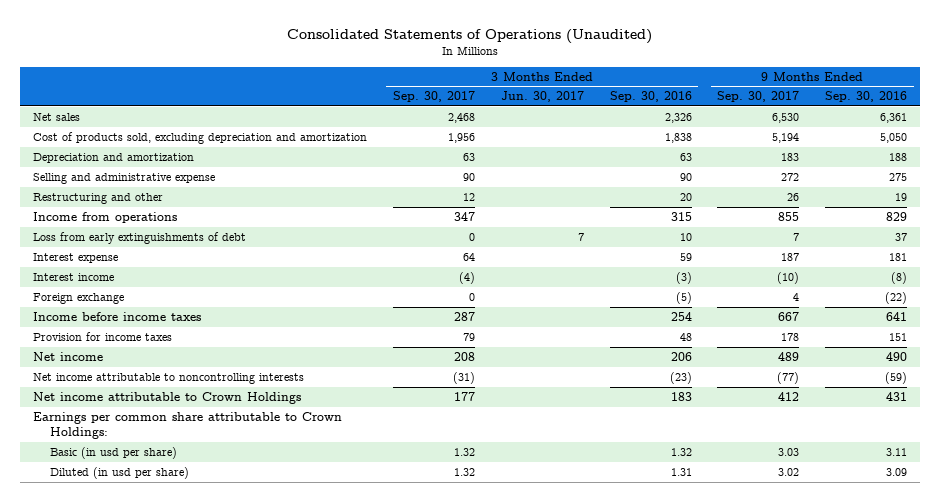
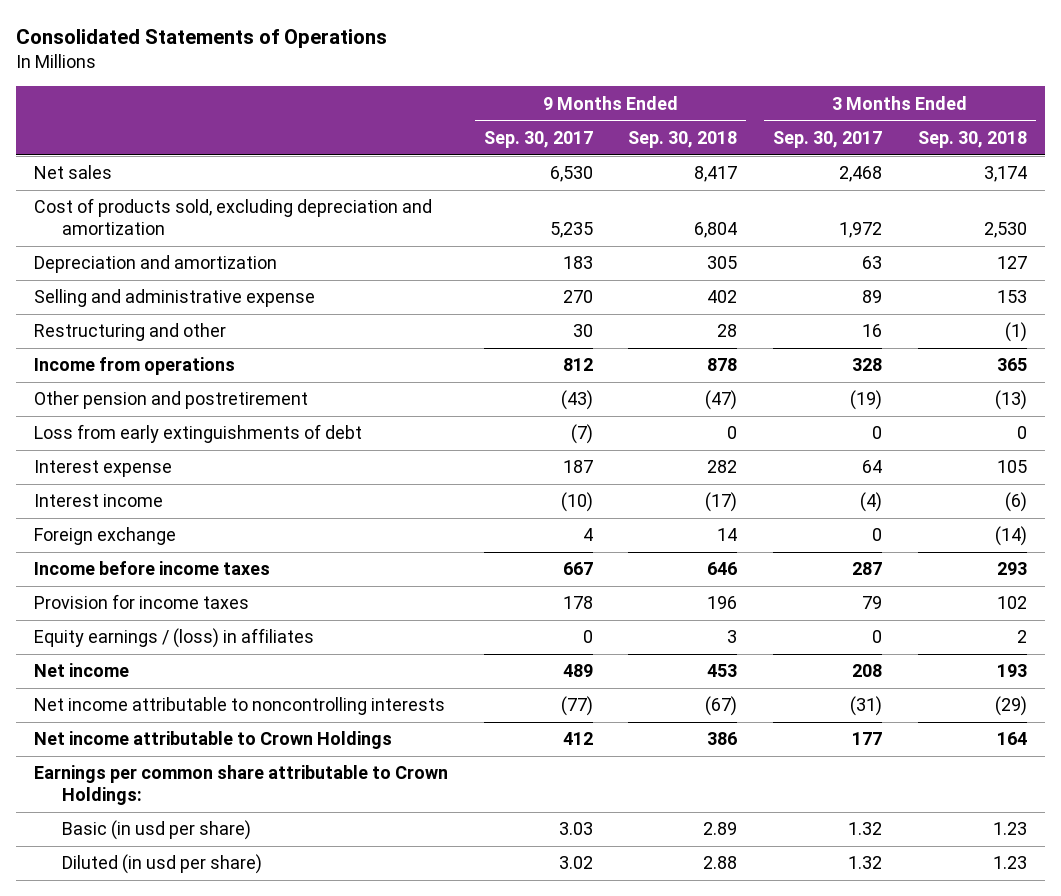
- Consolidated Statements of Operations (Unaudited)
+ Consolidated Statements of Operations
- | 3 Months Ended Sep. 30, 2017 | 3 Months Ended Jun. 30, 2017 | 3 Months Ended Sep. 30, 2016 | 9 Months Ended Sep. 30, 2017 | 9 Months Ended Sep. 30, 2016
+ | 9 Months Ended Sep. 30, 2017 | 9 Months Ended Sep. 30, 2018 | 3 Months Ended Sep. 30, 2017 | 3 Months Ended Sep. 30, 2018
- Cost of products sold, excluding depreciation and amortization | 1,956 | | 1,838 | 5,194 | 5,050
+ Cost of products sold, excluding depreciation and amortization | 5,235 | 6,804 | 1,972 | 2,530
- Selling and administrative expense | 90 | | 90 | 272 | 275
- Restructuring and other | 12 | | 20 | 26 | 19
- Income from operations | 347 | | 315 | 855 | 829
- Loss from early extinguishments of debt | 0 | 7 | 10 | 7 | 37
+ Selling and administrative expense | 270 | 402 | 89 | 153
+ Restructuring and other | 30 | 28 | 16 | (1)
+ Income from operations | 812 | 878 | 328 | 365
+ Other pension and postretirement | (43) | (47) | (19) | (13)
+ Loss from early extinguishments of debt | (7) | 0 | 0 | 0
+ Equity earnings / (loss) in affiliates | 0 | 3 | 0 | 2

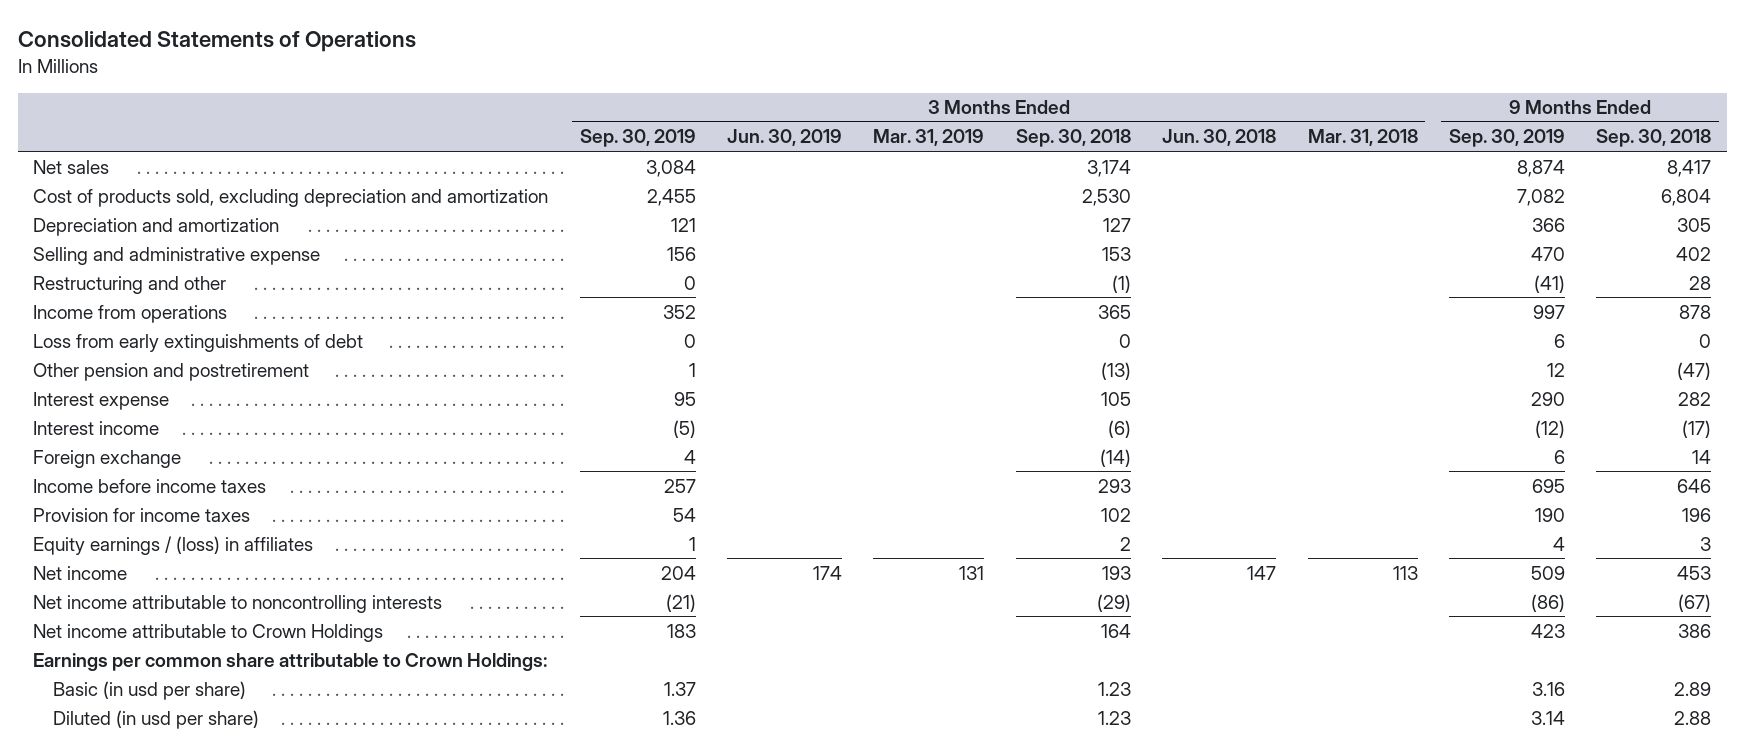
- | 9 Months Ended Sep. 30, 2017 | 9 Months Ended Sep. 30, 2018 | 3 Months Ended Sep. 30, 2017 | 3 Months Ended Sep. 30, 2018
+ | 3 Months Ended Sep. 30, 2019 | 3 Months Ended Jun. 30, 2019 | 3 Months Ended Mar. 31, 2019 | 3 Months Ended Sep. 30, 2018 | 3 Months Ended Jun. 30, 2018 | 3 Months Ended Mar. 31, 2018 | 9 Months Ended Sep. 30, 2019 | 9 Months Ended Sep. 30, 2018
moved down: Other pension and postretirement | 1 | | | (13) | | | 12 | (47)

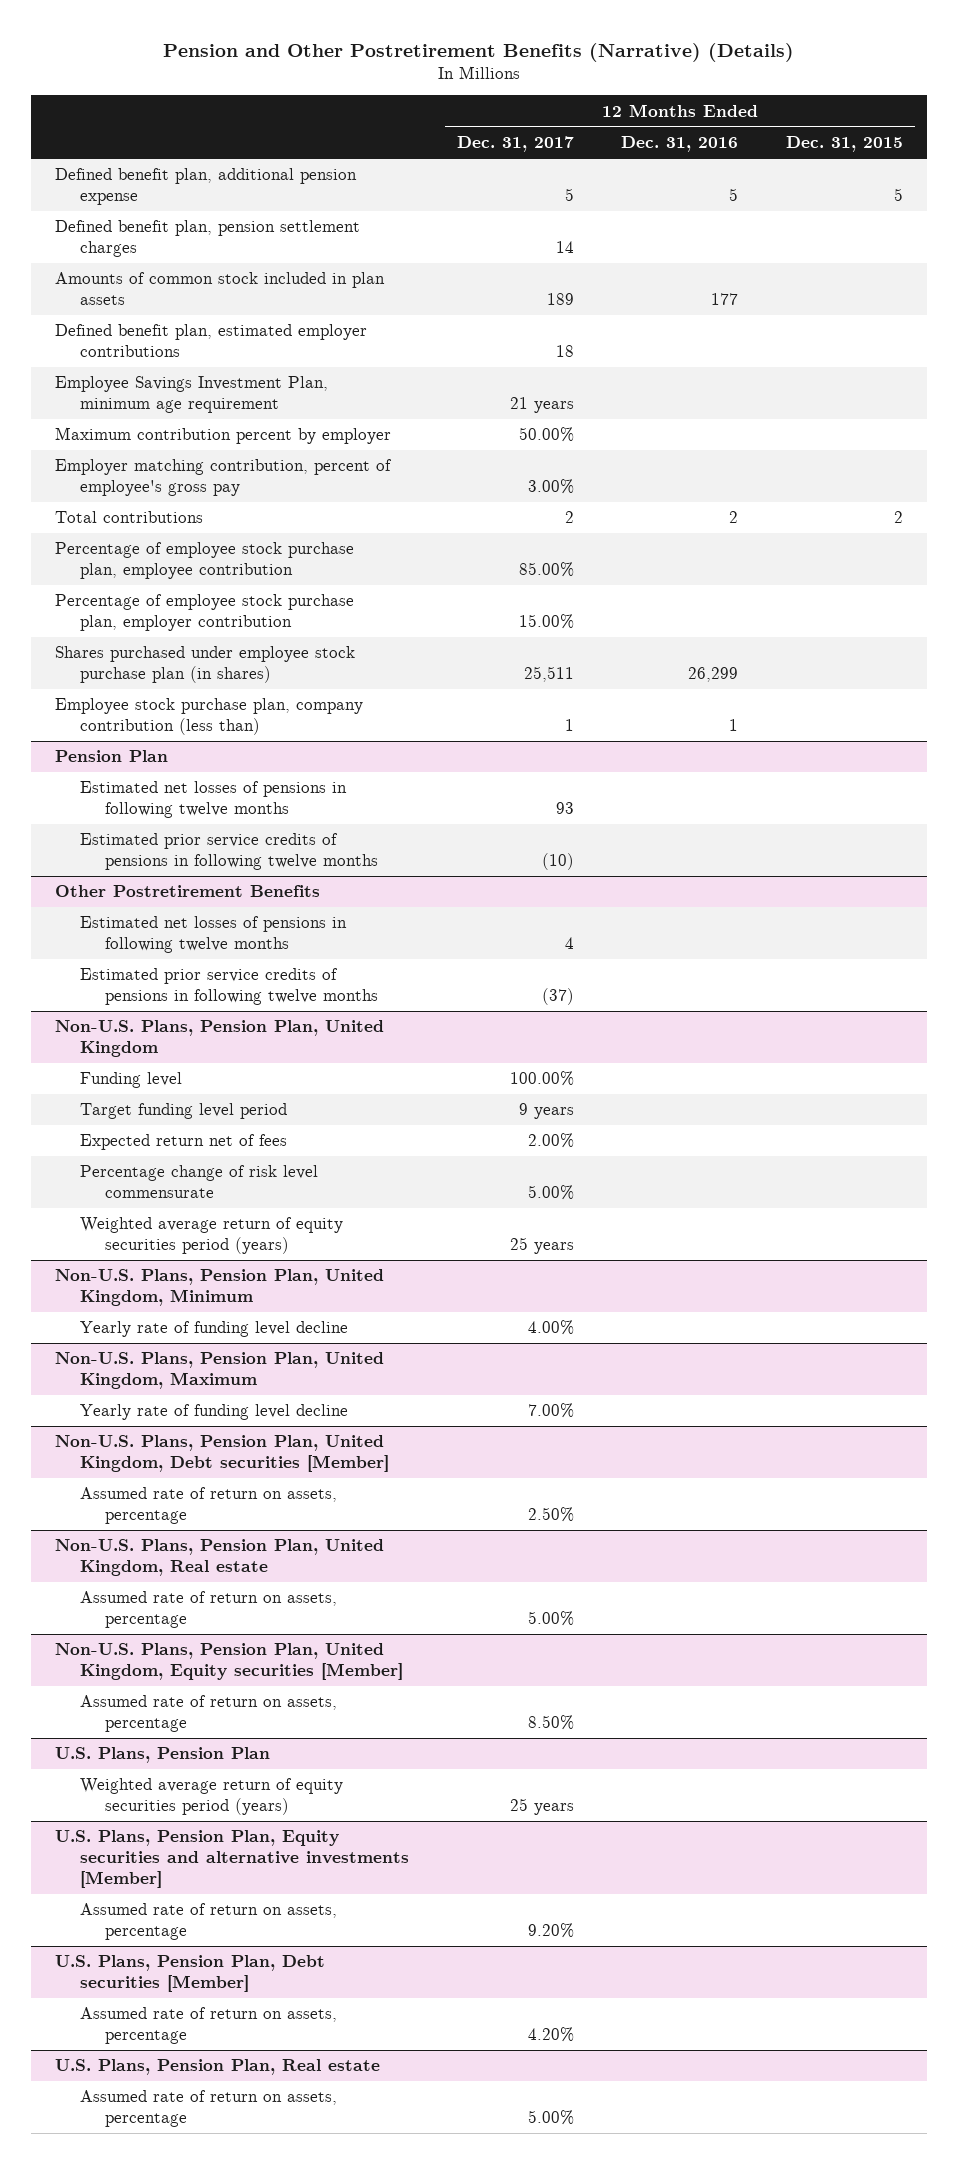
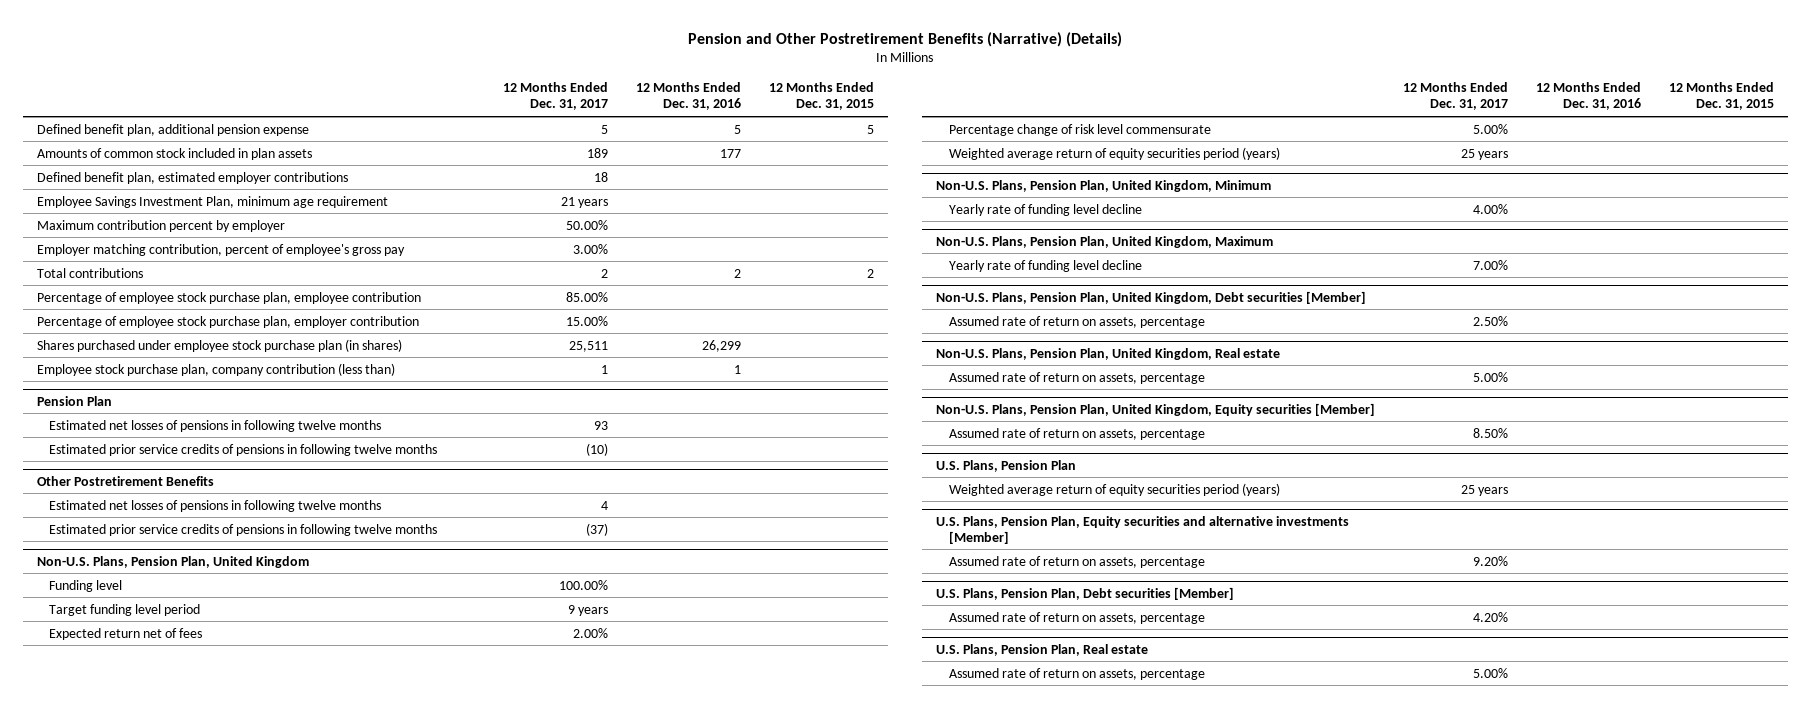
- Defined benefit plan, pension settlement charges | 14 | |

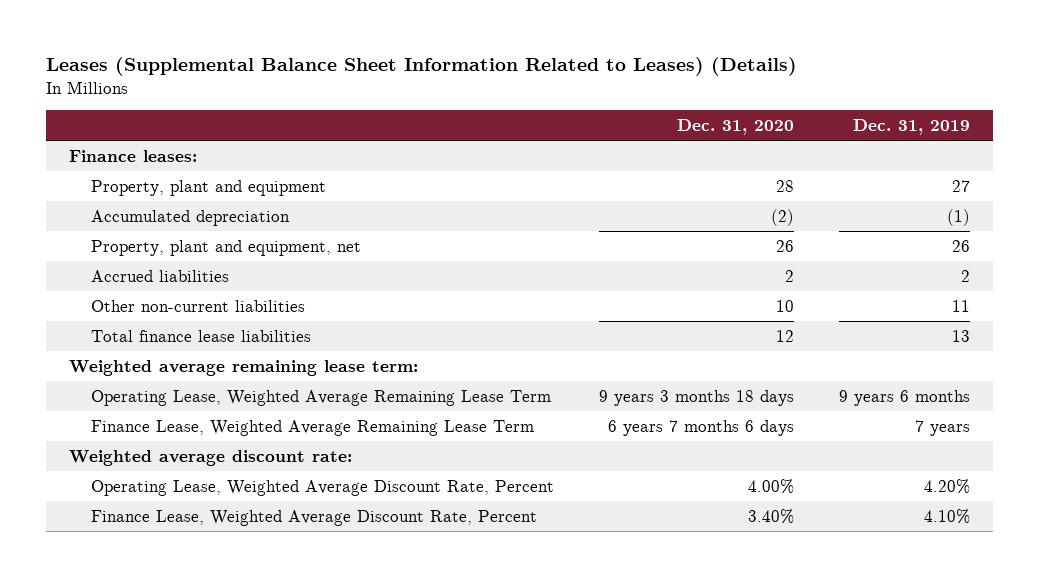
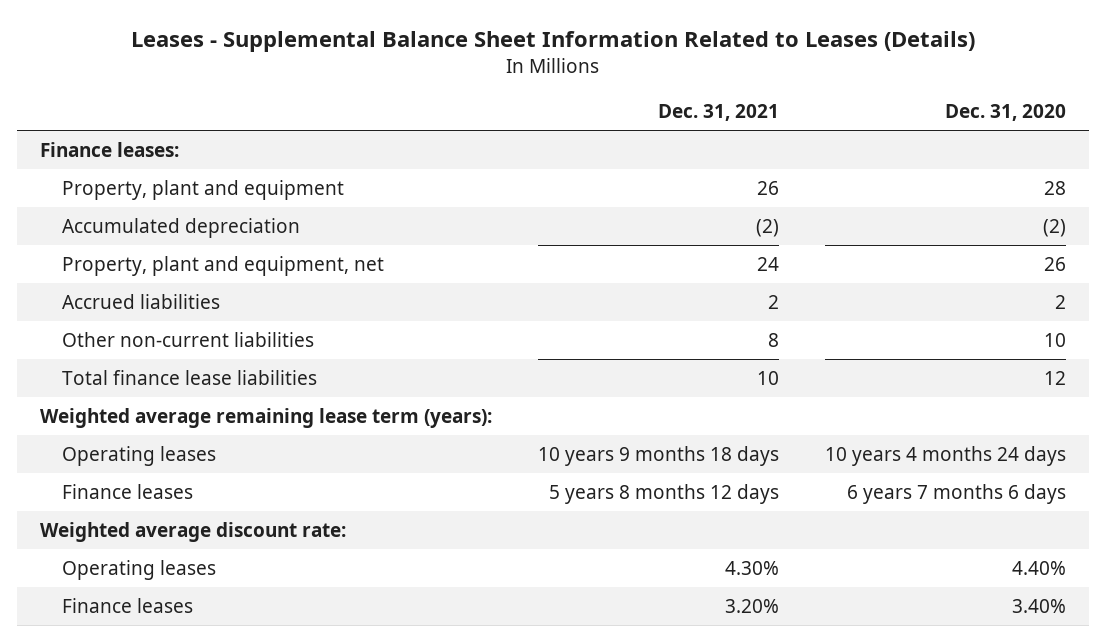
- Leases (Supplemental Balance Sheet Information Related to Leases) (Details)
+ Leases - Supplemental Balance Sheet Information Related to Leases (Details)
- | Dec. 31, 2020 | Dec. 31, 2019
+ | Dec. 31, 2021 | Dec. 31, 2020
- Weighted average remaining lease term:
- Operating Lease, Weighted Average Remaining Lease Term | 9 years 3 months 18 days | 9 years 6 months
- Finance Lease, Weighted Average Remaining Lease Term | 6 years 7 months 6 days | 7 years
+ Weighted average remaining lease term (years):
+ Operating leases | 10 years 9 months 18 days | 10 years 4 months 24 days
+ Finance leases | 5 years 8 months 12 days | 6 years 7 months 6 days
- Operating Lease, Weighted Average Discount Rate, Percent | 4.00% | 4.20%
- Finance Lease, Weighted Average Discount Rate, Percent | 3.40% | 4.10%
+ Operating leases | 4.30% | 4.40%
+ Finance leases | 3.20% | 3.40%

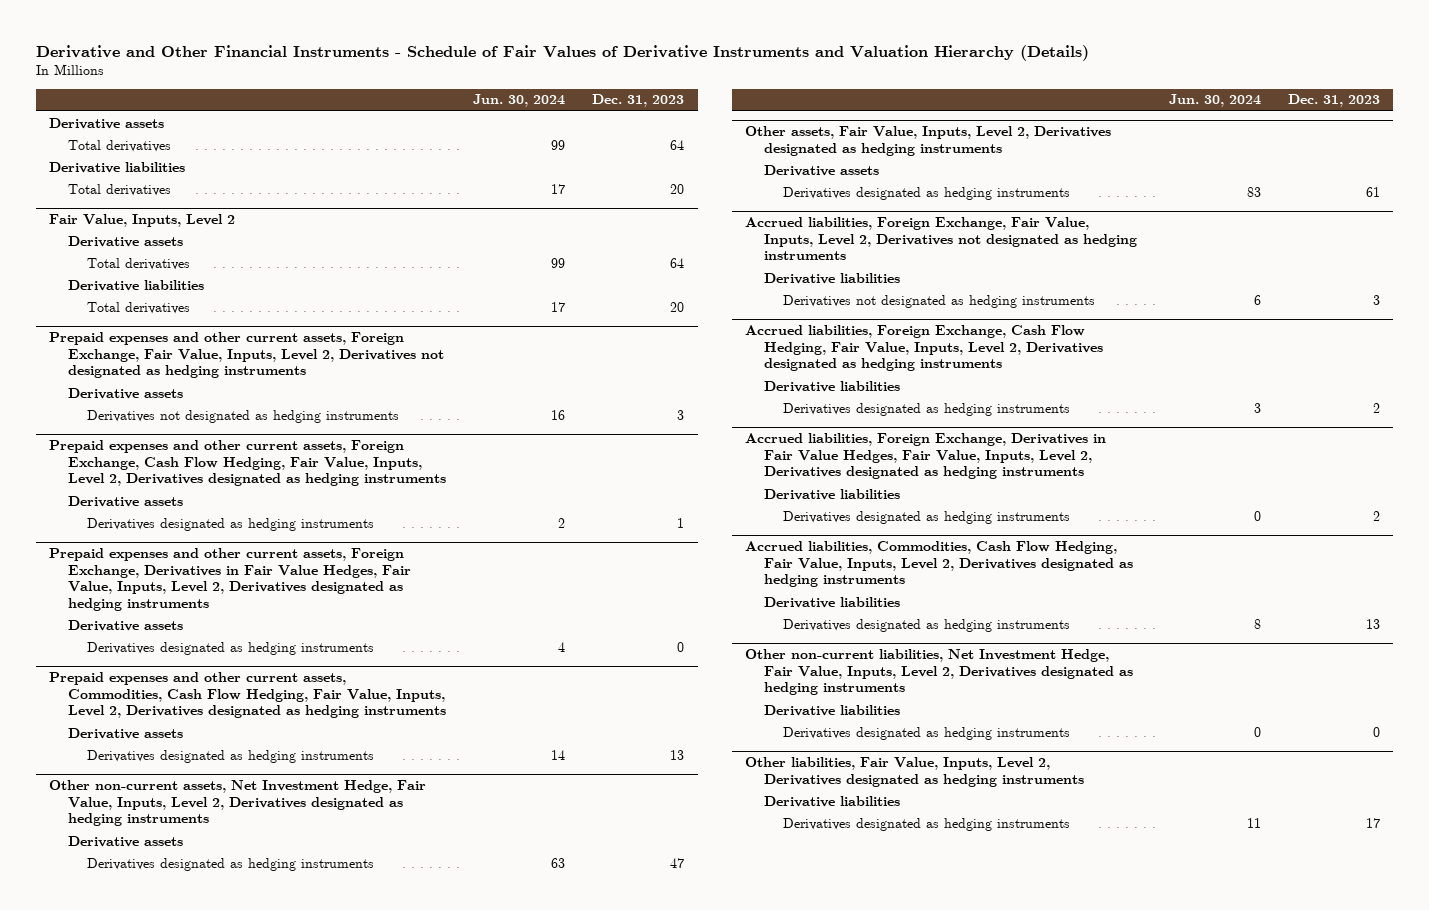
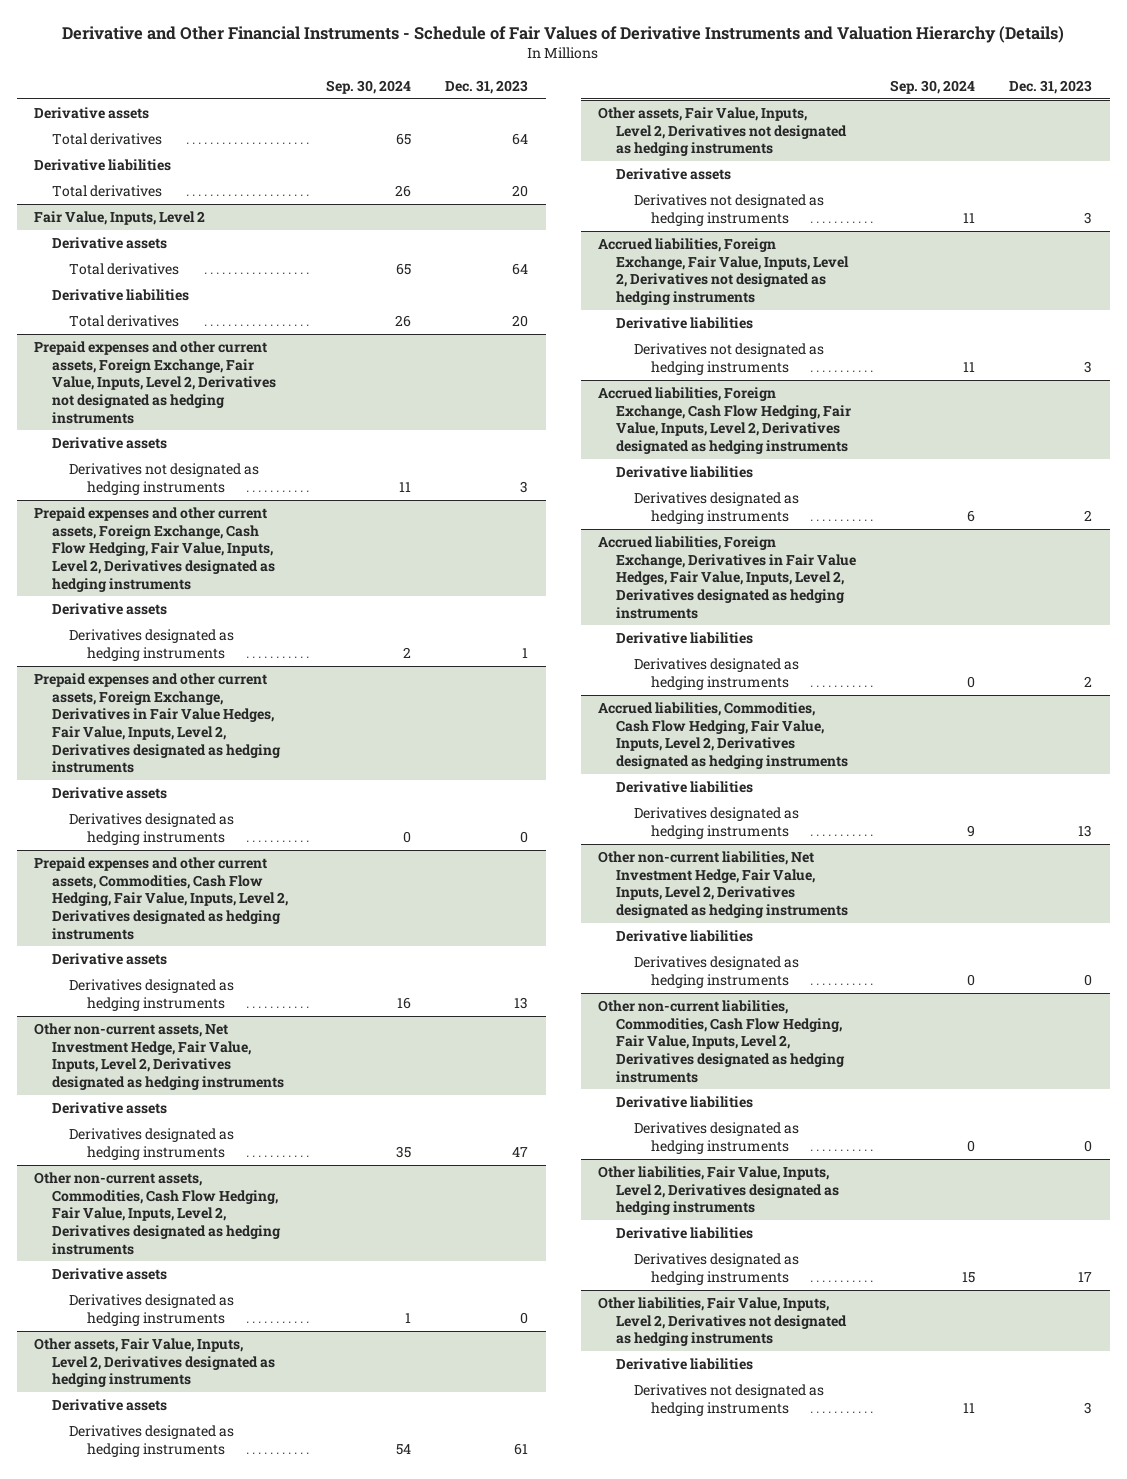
- | Jun. 30, 2024 | Dec. 31, 2023
+ | Sep. 30, 2024 | Dec. 31, 2023
+ Other non-current assets, Commodities, Cash Flow Hedging, Fair Value, Inputs, Level 2, Derivatives designated as hedging instruments
+ Derivative assets
+ Derivatives designated as hedging instruments | 1 | 0
+ Other assets, Fair Value, Inputs, Level 2, Derivatives not designated as hedging instruments
+ Derivative assets
+ Derivatives not designated as hedging instruments | 11 | 3
+ Other non-current liabilities, Commodities, Cash Flow Hedging, Fair Value, Inputs, Level 2, Derivatives designated as hedging instruments
+ Derivative liabilities
+ Derivatives designated as hedging instruments | 0 | 0
+ Other liabilities, Fair Value, Inputs, Level 2, Derivatives not designated as hedging instruments
+ Derivative liabilities
+ Derivatives not designated as hedging instruments | 11 | 3

